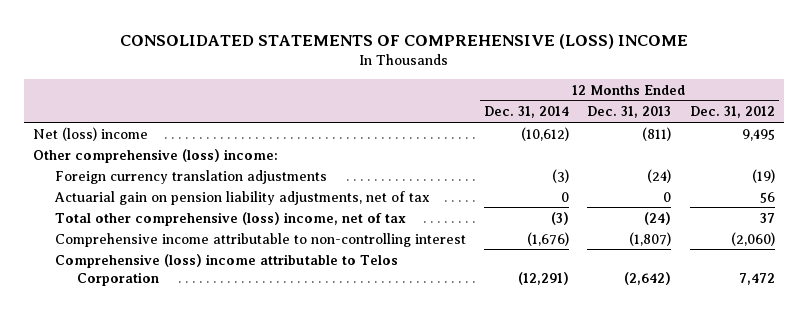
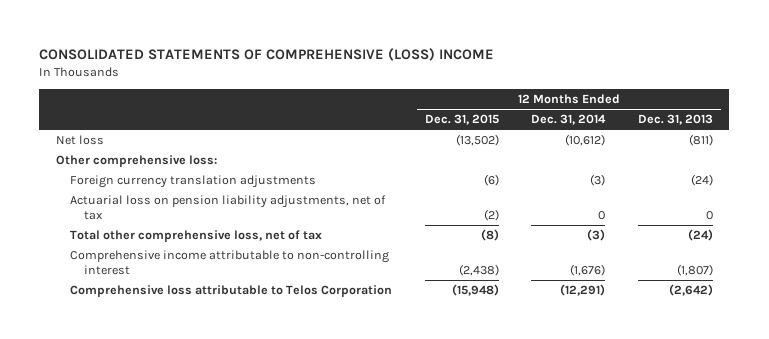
- | 12 Months Ended Dec. 31, 2014 | 12 Months Ended Dec. 31, 2013 | 12 Months Ended Dec. 31, 2012
+ | 12 Months Ended Dec. 31, 2015 | 12 Months Ended Dec. 31, 2014 | 12 Months Ended Dec. 31, 2013
- Net (loss) income | (10,612) | (811) | 9,495
- Other comprehensive (loss) income:
+ Net loss | (13,502) | (10,612) | (811)
+ Other comprehensive loss:
- Actuarial gain on pension liability adjustments, net of tax | 0 | 0 | 56
- Total other comprehensive (loss) income, net of tax | (3) | (24) | 37
+ Actuarial loss on pension liability adjustments, net of tax | (2) | 0 | 0
+ Total other comprehensive loss, net of tax | (8) | (3) | (24)
- Comprehensive (loss) income attributable to Telos Corporation | (12,291) | (2,642) | 7,472
+ Comprehensive loss attributable to Telos Corporation | (15,948) | (12,291) | (2,642)

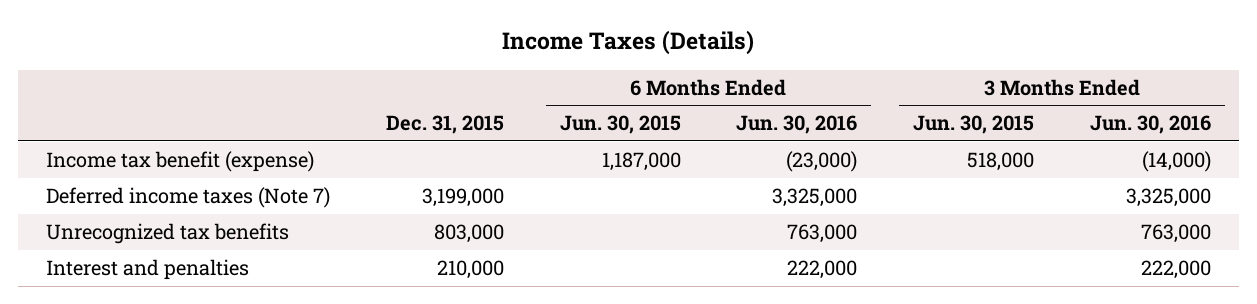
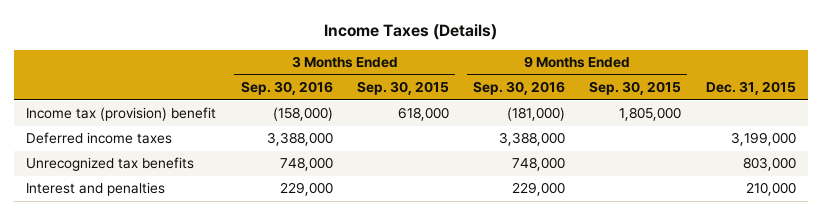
- | Dec. 31, 2015 | 6 Months Ended Jun. 30, 2015 | 6 Months Ended Jun. 30, 2016 | 3 Months Ended Jun. 30, 2015 | 3 Months Ended Jun. 30, 2016
+ | 3 Months Ended Sep. 30, 2016 | 3 Months Ended Sep. 30, 2015 | 9 Months Ended Sep. 30, 2016 | 9 Months Ended Sep. 30, 2015 | Dec. 31, 2015
- Income tax benefit (expense) | | 1,187,000 | (23,000) | 518,000 | (14,000)
- Deferred income taxes (Note 7) | 3,199,000 | | 3,325,000 | | 3,325,000
+ Income tax (provision) benefit | (158,000) | 618,000 | (181,000) | 1,805,000 |
+ Deferred income taxes | 3,388,000 | | 3,388,000 | | 3,199,000

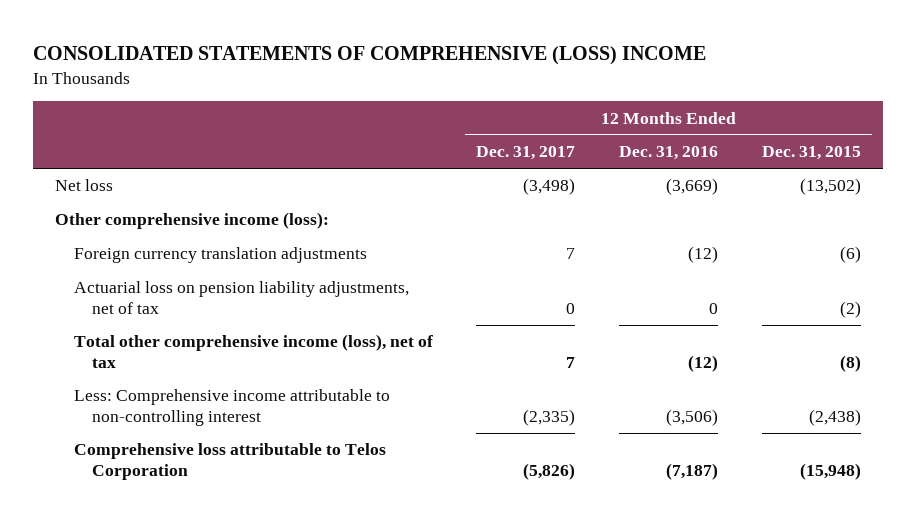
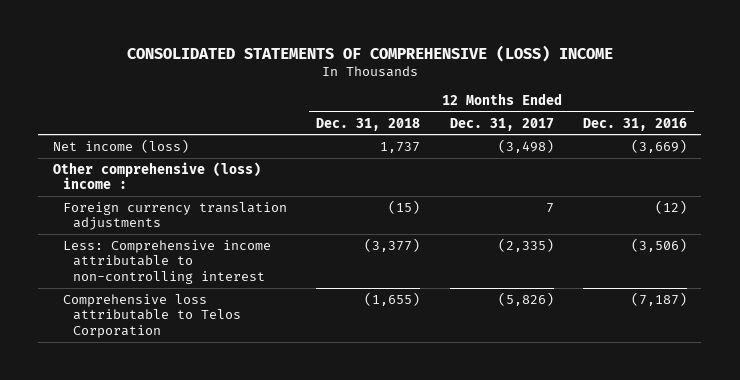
- | 12 Months Ended Dec. 31, 2017 | 12 Months Ended Dec. 31, 2016 | 12 Months Ended Dec. 31, 2015
+ | 12 Months Ended Dec. 31, 2018 | 12 Months Ended Dec. 31, 2017 | 12 Months Ended Dec. 31, 2016
- Net loss | (3,498) | (3,669) | (13,502)
- Other comprehensive income (loss):
+ Net income (loss) | 1,737 | (3,498) | (3,669)
+ Other comprehensive (loss) income :
- Actuarial loss on pension liability adjustments, net of tax | 0 | 0 | (2)
- Total other comprehensive income (loss), net of tax | 7 | (12) | (8)

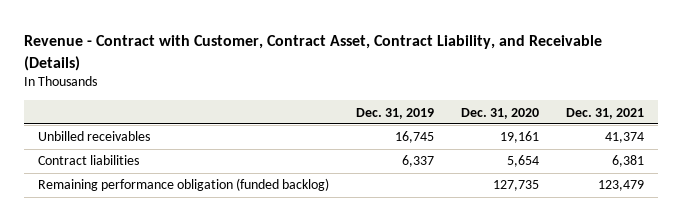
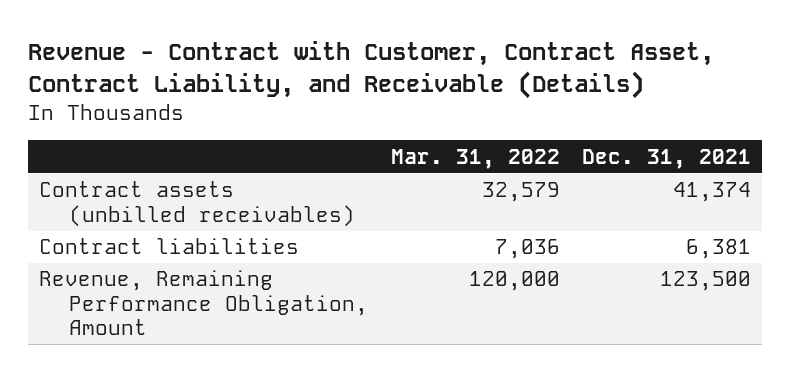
- | Dec. 31, 2019 | Dec. 31, 2020 | Dec. 31, 2021
+ | Mar. 31, 2022 | Dec. 31, 2021
- Unbilled receivables | 16,745 | 19,161 | 41,374
+ Contract assets (unbilled receivables) | 32,579 | 41,374
- Remaining performance obligation (funded backlog) | | 127,735 | 123,479
+ Revenue, Remaining Performance Obligation, Amount | 120,000 | 123,500

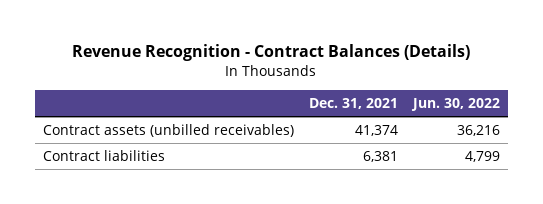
- Revenue - Contract with Customer, Contract Asset, Contract Liability, and Receivable (Details)
+ Revenue Recognition - Contract Balances (Details)
- | Mar. 31, 2022 | Dec. 31, 2021
+ | Dec. 31, 2021 | Jun. 30, 2022
- Revenue, Remaining Performance Obligation, Amount | 120,000 | 123,500

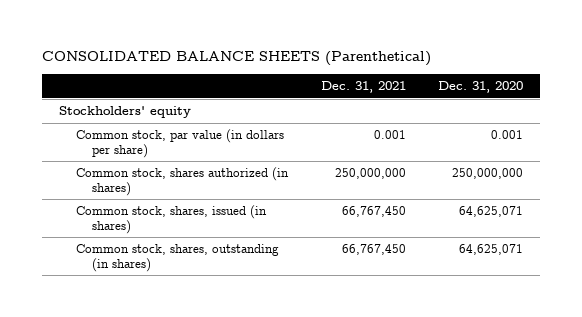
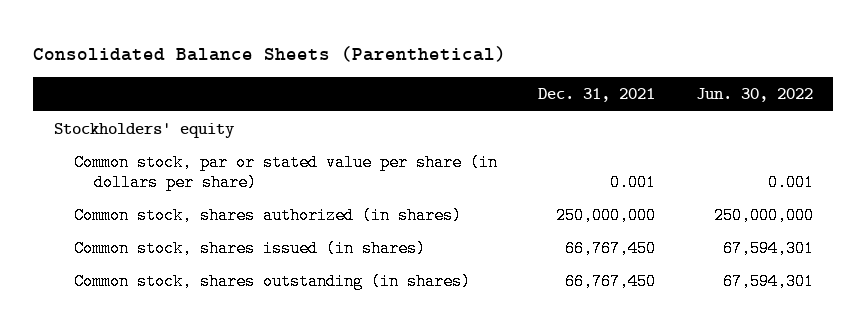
- CONSOLIDATED BALANCE SHEETS (Parenthetical)
+ Consolidated Balance Sheets (Parenthetical)
- | Dec. 31, 2021 | Dec. 31, 2020
+ | Dec. 31, 2021 | Jun. 30, 2022
- Common stock, par value (in dollars per share) | 0.001 | 0.001
+ Common stock, par or stated value per share (in dollars per share) | 0.001 | 0.001
- Common stock, shares, issued (in shares) | 66,767,450 | 64,625,071
- Common stock, shares, outstanding (in shares) | 66,767,450 | 64,625,071
+ Common stock, shares issued (in shares) | 66,767,450 | 67,594,301
+ Common stock, shares outstanding (in shares) | 66,767,450 | 67,594,301

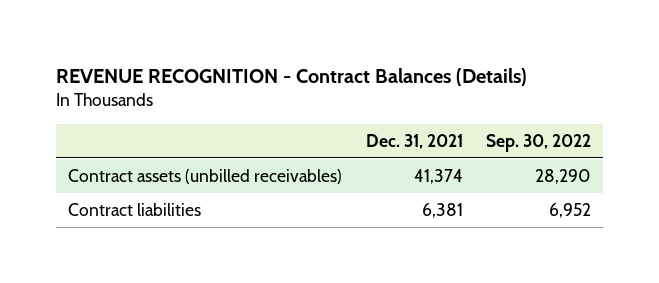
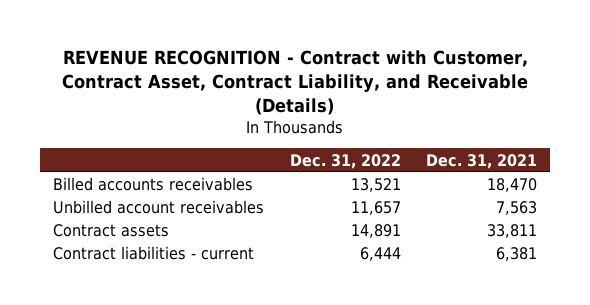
- REVENUE RECOGNITION - Contract Balances (Details)
+ REVENUE RECOGNITION - Contract with Customer, Contract Asset, Contract Liability, and Receivable (Details)
- | Dec. 31, 2021 | Sep. 30, 2022
+ | Dec. 31, 2022 | Dec. 31, 2021
- Contract assets (unbilled receivables) | 41,374 | 28,290
- Contract liabilities | 6,381 | 6,952
+ Billed accounts receivables | 13,521 | 18,470
+ Unbilled account receivables | 11,657 | 7,563
+ Contract assets | 14,891 | 33,811
+ Contract liabilities - current | 6,444 | 6,381

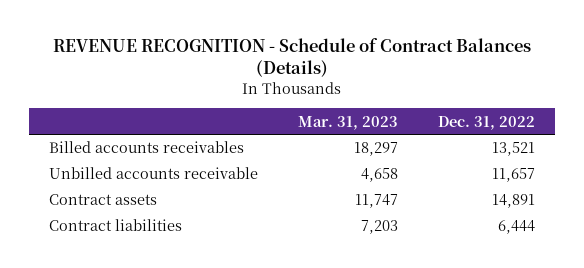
- REVENUE RECOGNITION - Contract with Customer, Contract Asset, Contract Liability, and Receivable (Details)
+ REVENUE RECOGNITION - Schedule of Contract Balances (Details)
- | Dec. 31, 2022 | Dec. 31, 2021
+ | Mar. 31, 2023 | Dec. 31, 2022
- Unbilled account receivables | 11,657 | 7,563
+ Unbilled accounts receivable | 4,658 | 11,657
- Contract liabilities - current | 6,444 | 6,381
+ Contract liabilities | 7,203 | 6,444

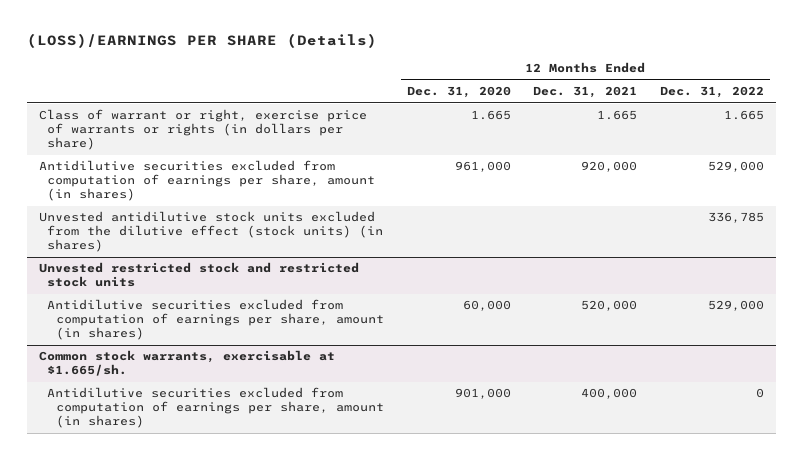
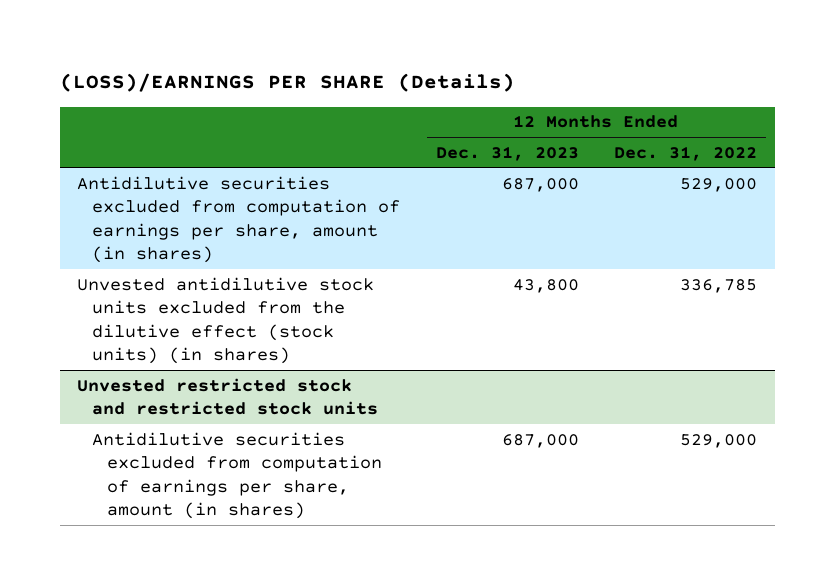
- | 12 Months Ended Dec. 31, 2020 | 12 Months Ended Dec. 31, 2021 | 12 Months Ended Dec. 31, 2022
+ | 12 Months Ended Dec. 31, 2023 | 12 Months Ended Dec. 31, 2022
- Class of warrant or right, exercise price of warrants or rights (in dollars per share) | 1.665 | 1.665 | 1.665
- Common stock warrants, exercisable at $1.665/sh.
- Antidilutive securities excluded from computation of earnings per share, amount (in shares) | 901,000 | 400,000 | 0

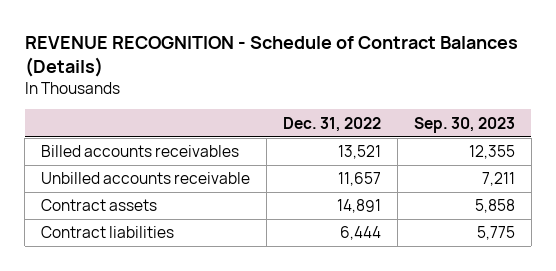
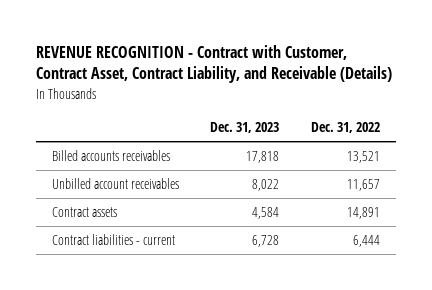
- REVENUE RECOGNITION - Schedule of Contract Balances (Details)
+ REVENUE RECOGNITION - Contract with Customer, Contract Asset, Contract Liability, and Receivable (Details)
- | Dec. 31, 2022 | Sep. 30, 2023
+ | Dec. 31, 2023 | Dec. 31, 2022
- Unbilled accounts receivable | 11,657 | 7,211
+ Unbilled account receivables | 8,022 | 11,657
- Contract liabilities | 6,444 | 5,775
+ Contract liabilities - current | 6,728 | 6,444

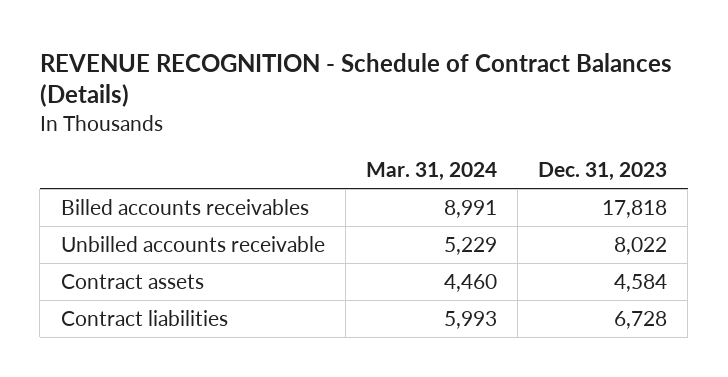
- REVENUE RECOGNITION - Contract with Customer, Contract Asset, Contract Liability, and Receivable (Details)
+ REVENUE RECOGNITION - Schedule of Contract Balances (Details)
- | Dec. 31, 2023 | Dec. 31, 2022
+ | Mar. 31, 2024 | Dec. 31, 2023
- Unbilled account receivables | 8,022 | 11,657
+ Unbilled accounts receivable | 5,229 | 8,022
- Contract liabilities - current | 6,728 | 6,444
+ Contract liabilities | 5,993 | 6,728

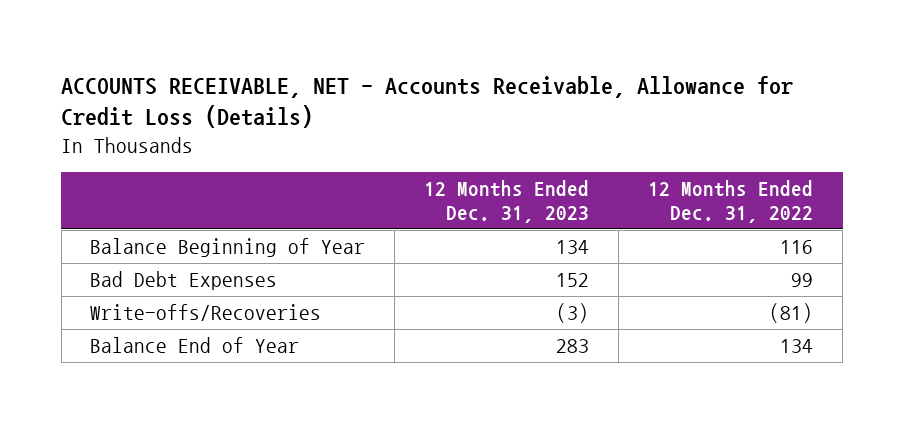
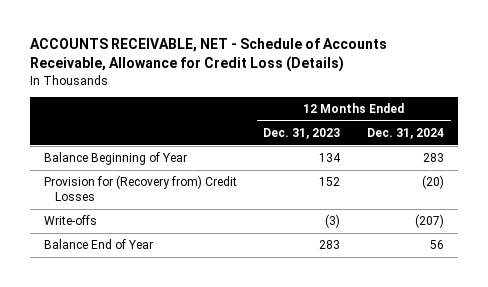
- ACCOUNTS RECEIVABLE, NET - Accounts Receivable, Allowance for Credit Loss (Details)
+ ACCOUNTS RECEIVABLE, NET - Schedule of Accounts Receivable, Allowance for Credit Loss (Details)
- | 12 Months Ended Dec. 31, 2023 | 12 Months Ended Dec. 31, 2022
+ | 12 Months Ended Dec. 31, 2023 | 12 Months Ended Dec. 31, 2024
- Bad Debt Expenses | 152 | 99
- Write-offs/Recoveries | (3) | (81)
+ Provision for (Recovery from) Credit Losses | 152 | (20)
+ Write-offs | (3) | (207)

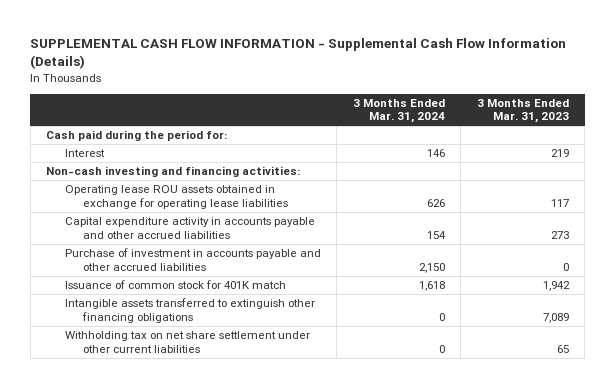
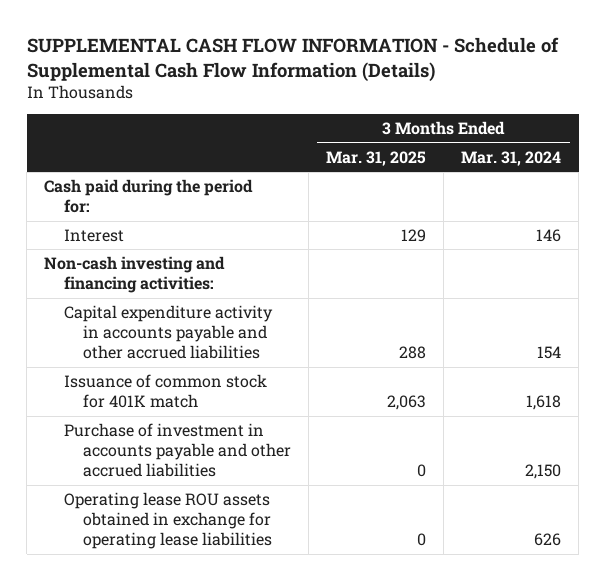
- SUPPLEMENTAL CASH FLOW INFORMATION - Supplemental Cash Flow Information (Details)
+ SUPPLEMENTAL CASH FLOW INFORMATION - Schedule of Supplemental Cash Flow Information (Details)
- | 3 Months Ended Mar. 31, 2024 | 3 Months Ended Mar. 31, 2023
+ | 3 Months Ended Mar. 31, 2025 | 3 Months Ended Mar. 31, 2024
- Intangible assets transferred to extinguish other financing obligations | 0 | 7,089
- Withholding tax on net share settlement under other current liabilities | 0 | 65
moved down: Purchase of investment in accounts payable and other accrued liabilities | 0 | 2,150
moved down: Operating lease ROU assets obtained in exchange for operating lease liabilities | 0 | 626

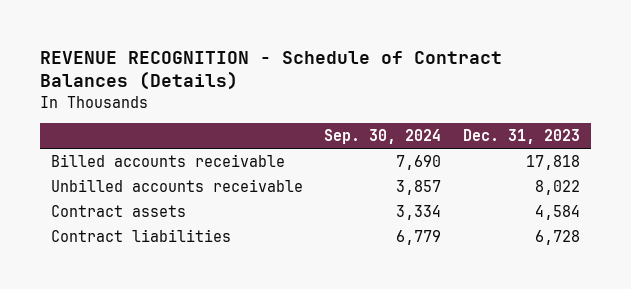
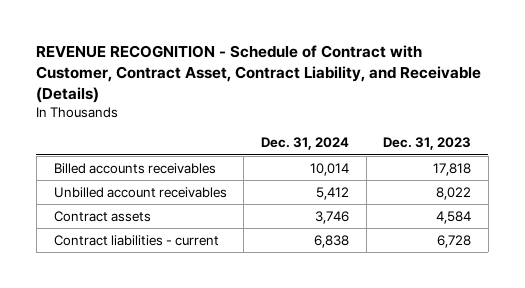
- REVENUE RECOGNITION - Schedule of Contract Balances (Details)
+ REVENUE RECOGNITION - Schedule of Contract with Customer, Contract Asset, Contract Liability, and Receivable (Details)
- | Sep. 30, 2024 | Dec. 31, 2023
+ | Dec. 31, 2024 | Dec. 31, 2023
- Billed accounts receivable | 7,690 | 17,818
- Unbilled accounts receivable | 3,857 | 8,022
+ Billed accounts receivables | 10,014 | 17,818
+ Unbilled account receivables | 5,412 | 8,022
- Contract liabilities | 6,779 | 6,728
+ Contract liabilities - current | 6,838 | 6,728

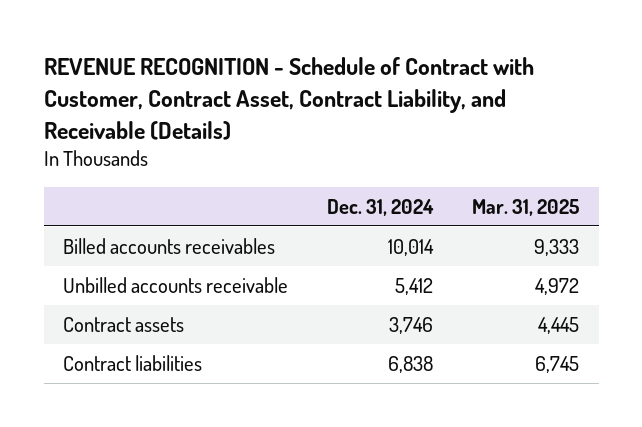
- | Dec. 31, 2024 | Dec. 31, 2023
+ | Dec. 31, 2024 | Mar. 31, 2025
- Unbilled account receivables | 5,412 | 8,022
+ Unbilled accounts receivable | 5,412 | 4,972
- Contract liabilities - current | 6,838 | 6,728
+ Contract liabilities | 6,838 | 6,745

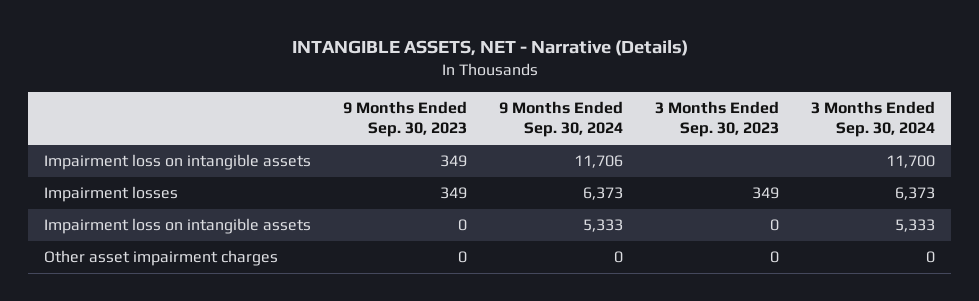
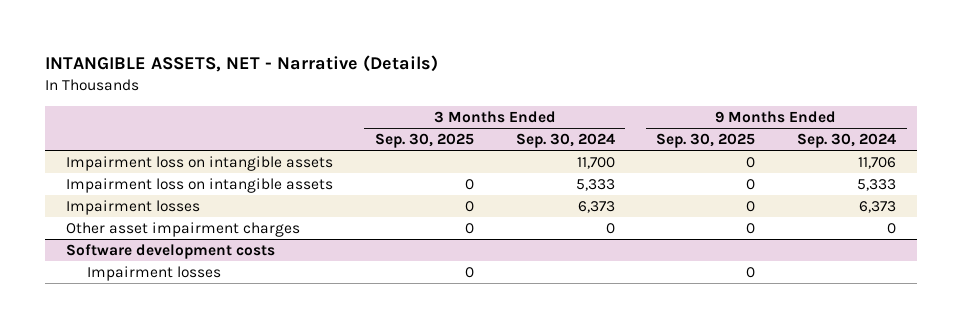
- | 9 Months Ended Sep. 30, 2023 | 9 Months Ended Sep. 30, 2024 | 3 Months Ended Sep. 30, 2023 | 3 Months Ended Sep. 30, 2024
+ | 3 Months Ended Sep. 30, 2025 | 3 Months Ended Sep. 30, 2024 | 9 Months Ended Sep. 30, 2025 | 9 Months Ended Sep. 30, 2024
moved down: Impairment losses | 0 | 6,373 | 0 | 6,373
+ Software development costs
+ Impairment losses | 0 | | 0 |

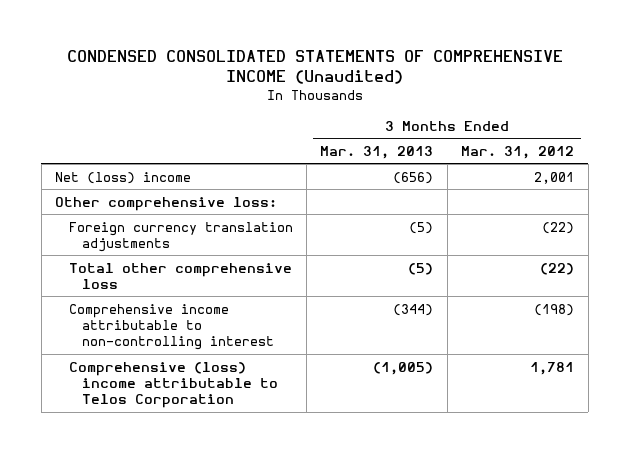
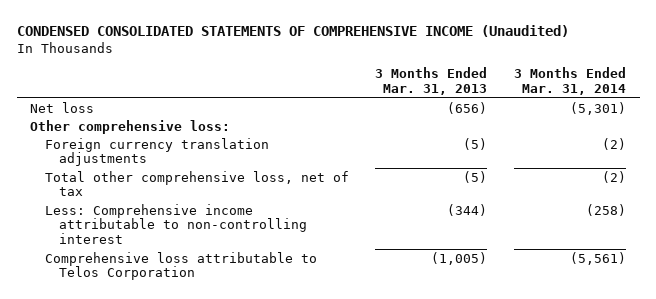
- | 3 Months Ended Mar. 31, 2013 | 3 Months Ended Mar. 31, 2012
+ | 3 Months Ended Mar. 31, 2013 | 3 Months Ended Mar. 31, 2014
- Net (loss) income | (656) | 2,001
+ Net loss | (656) | (5,301)
- Total other comprehensive loss | (5) | (22)
- Comprehensive income attributable to non-controlling interest | (344) | (198)
- Comprehensive (loss) income attributable to Telos Corporation | (1,005) | 1,781
+ Total other comprehensive loss, net of tax | (5) | (2)
+ Less: Comprehensive income attributable to non-controlling interest | (344) | (258)
+ Comprehensive loss attributable to Telos Corporation | (1,005) | (5,561)

